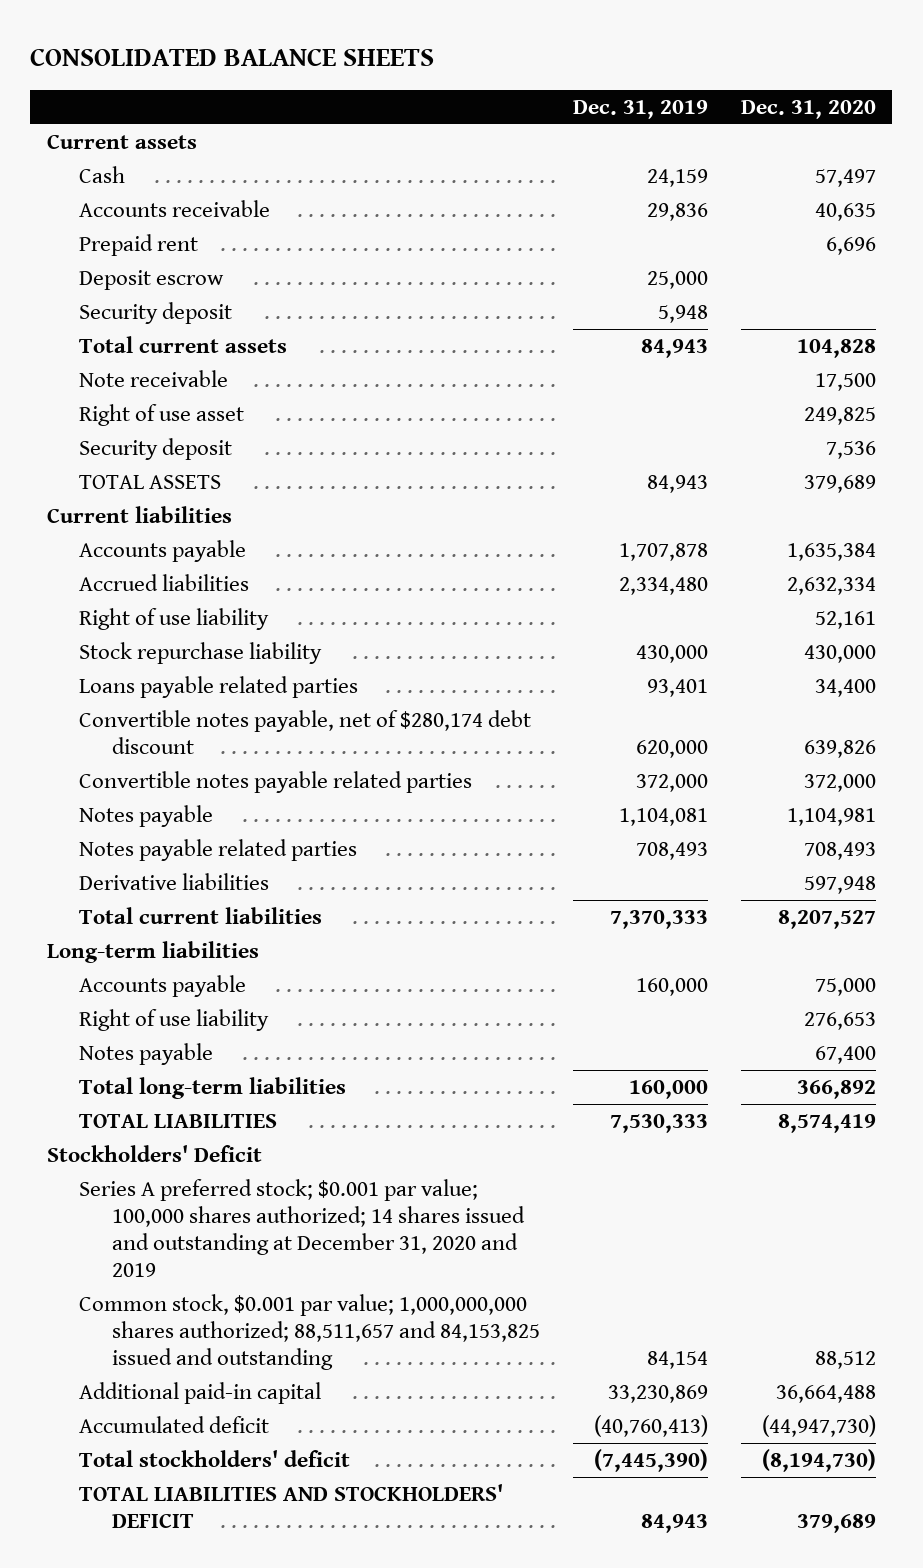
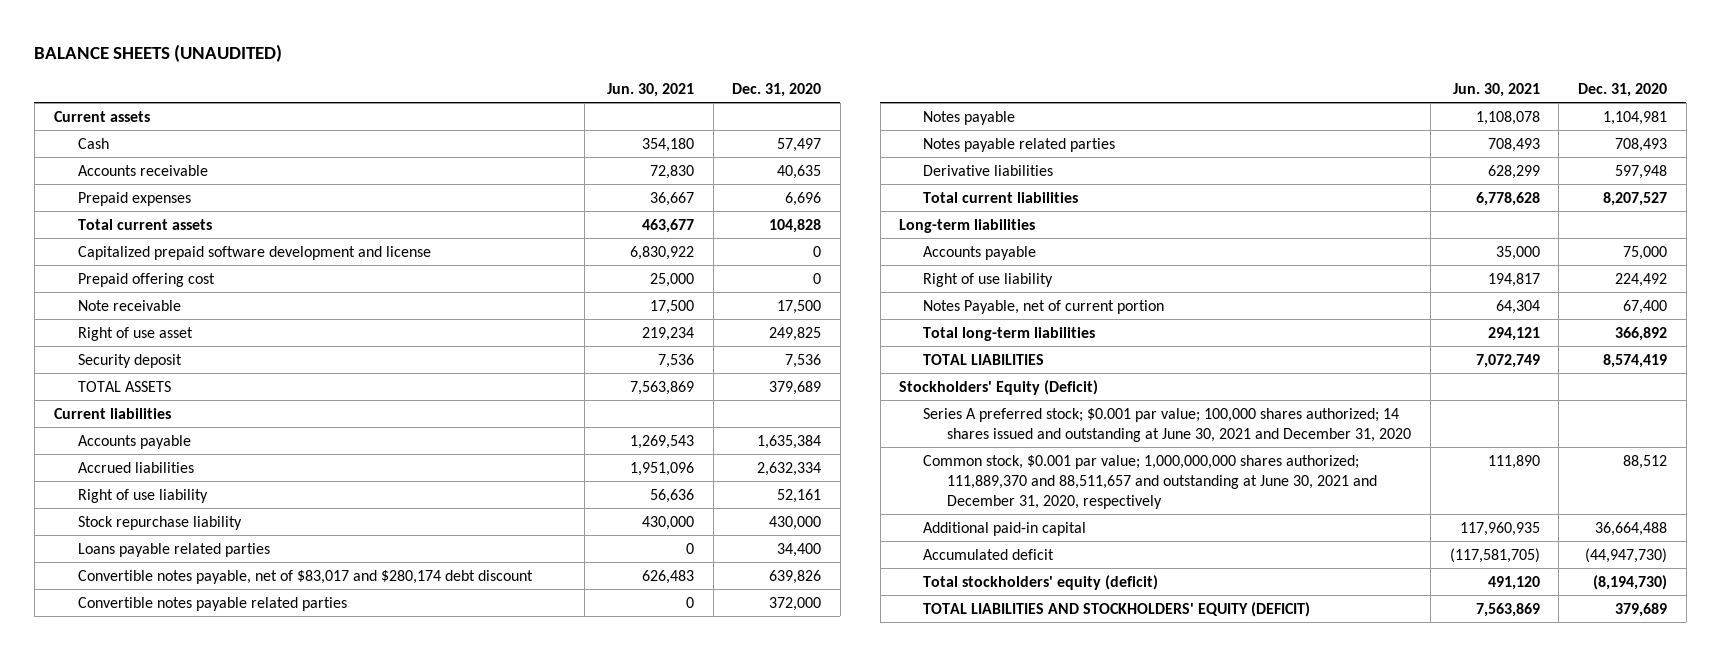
- CONSOLIDATED BALANCE SHEETS
+ BALANCE SHEETS (UNAUDITED)
- | Dec. 31, 2019 | Dec. 31, 2020
+ | Jun. 30, 2021 | Dec. 31, 2020
- Prepaid rent | | 6,696
- Deposit escrow | 25,000 |
- Security deposit | 5,948 |
+ Prepaid expenses | 36,667 | 6,696
+ Capitalized prepaid software development and license | 6,830,922 | 0
+ Prepaid offering cost | 25,000 | 0
- Convertible notes payable, net of $280,174 debt discount | 620,000 | 639,826
+ Convertible notes payable, net of $83,017 and $280,174 debt discount | 626,483 | 639,826
- Right of use liability | | 276,653
- Notes payable | | 67,400
+ Right of use liability | 194,817 | 224,492
+ Notes Payable, net of current portion | 64,304 | 67,400
- Stockholders' Deficit
- Series A preferred stock; $0.001 par value; 100,000 shares authorized; 14 shares issued and outstanding at December 31, 2020 and 2019
- Common stock, $0.001 par value; 1,000,000,000 shares authorized; 88,511,657 and 84,153,825 issued and outstanding | 84,154 | 88,512
+ Stockholders' Equity (Deficit)
+ Series A preferred stock; $0.001 par value; 100,000 shares authorized; 14 shares issued and outstanding at June 30, 2021 and December 31, 2020
+ Common stock, $0.001 par value; 1,000,000,000 shares authorized; 111,889,370 and 88,511,657 and outstanding at June 30, 2021 and December 31, 2020, respectively | 111,890 | 88,512
- Total stockholders' deficit | (7,445,390) | (8,194,730)
- TOTAL LIABILITIES AND STOCKHOLDERS' DEFICIT | 84,943 | 379,689
+ Total stockholders' equity (deficit) | 491,120 | (8,194,730)
+ TOTAL LIABILITIES AND STOCKHOLDERS' EQUITY (DEFICIT) | 7,563,869 | 379,689

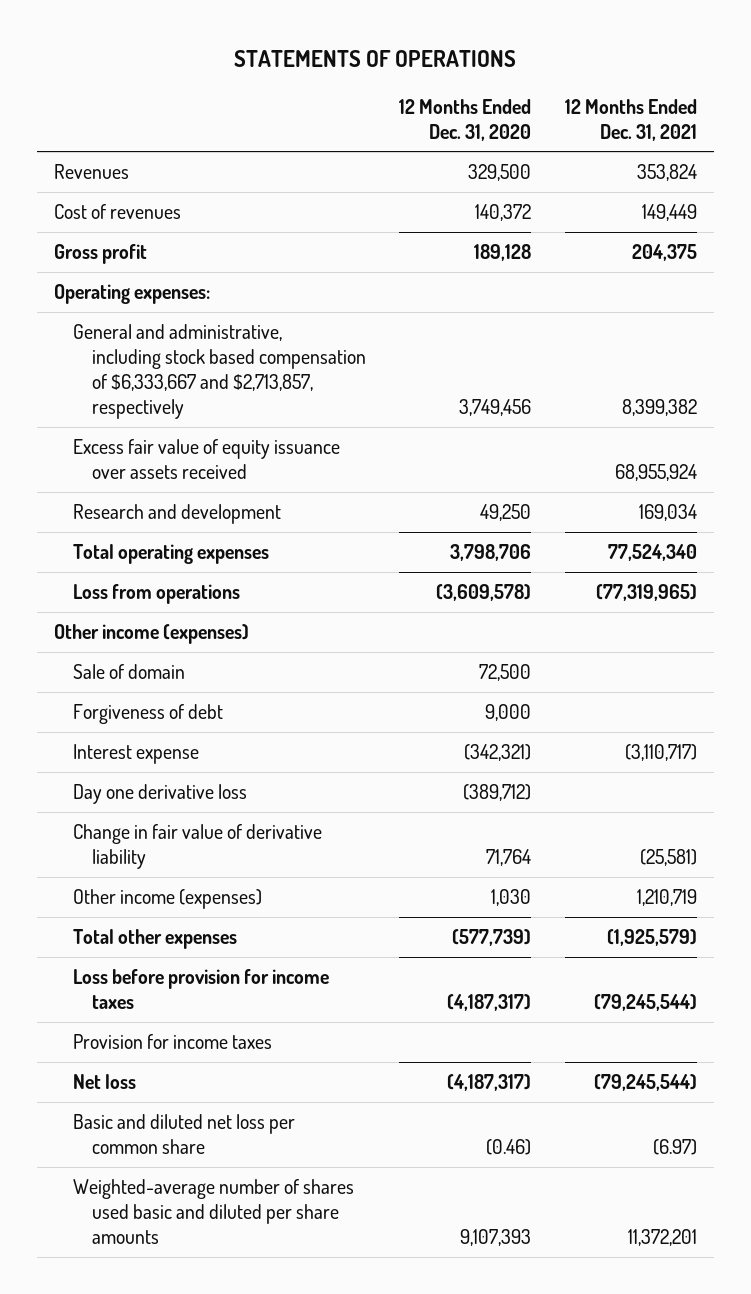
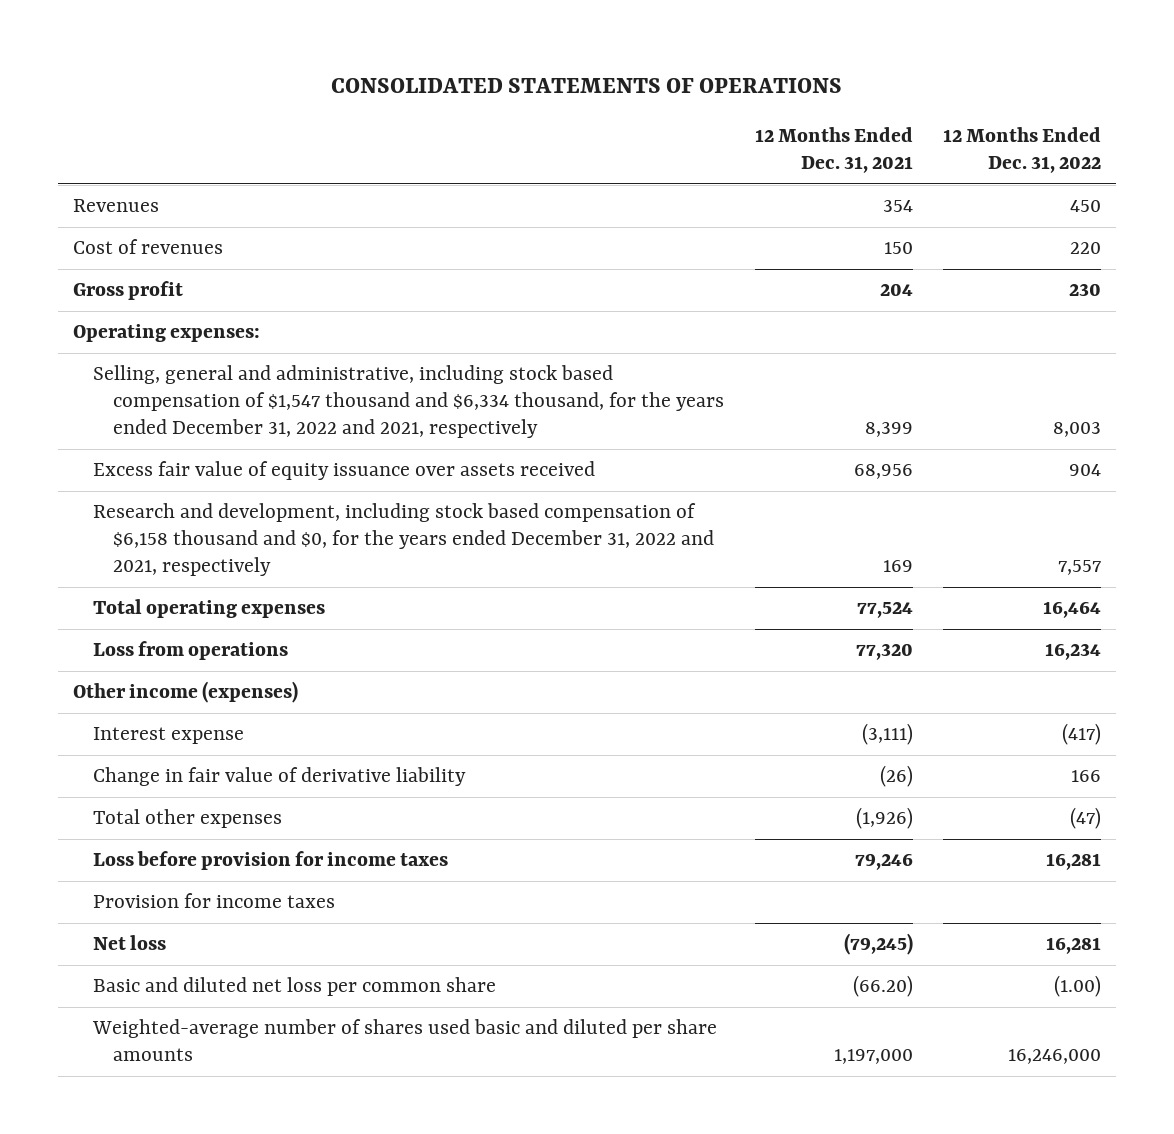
- STATEMENTS OF OPERATIONS
+ CONSOLIDATED STATEMENTS OF OPERATIONS
- | 12 Months Ended Dec. 31, 2020 | 12 Months Ended Dec. 31, 2021
+ | 12 Months Ended Dec. 31, 2021 | 12 Months Ended Dec. 31, 2022
- Revenues | 329,500 | 353,824
- Cost of revenues | 140,372 | 149,449
- Gross profit | 189,128 | 204,375
+ Revenues | 354 | 450
+ Cost of revenues | 150 | 220
+ Gross profit | 204 | 230
- General and administrative, including stock based compensation of $6,333,667 and $2,713,857, respectively | 3,749,456 | 8,399,382
- Excess fair value of equity issuance over assets received | | 68,955,924
- Research and development | 49,250 | 169,034
- Total operating expenses | 3,798,706 | 77,524,340
- Loss from operations | (3,609,578) | (77,319,965)
+ Selling, general and administrative, including stock based compensation of $1,547 thousand and $6,334 thousand, for the years ended December 31, 2022 and 2021, respectively | 8,399 | 8,003
+ Excess fair value of equity issuance over assets received | 68,956 | 904
+ Research and development, including stock based compensation of $6,158 thousand and $0, for the years ended December 31, 2022 and 2021, respectively | 169 | 7,557
+ Total operating expenses | 77,524 | 16,464
+ Loss from operations | 77,320 | 16,234
- Sale of domain | 72,500 |
- Forgiveness of debt | 9,000 |
- Interest expense | (342,321) | (3,110,717)
- Day one derivative loss | (389,712) |
- Change in fair value of derivative liability | 71,764 | (25,581)
- Other income (expenses) | 1,030 | 1,210,719
- Total other expenses | (577,739) | (1,925,579)
- Loss before provision for income taxes | (4,187,317) | (79,245,544)
+ Interest expense | (3,111) | (417)
+ Change in fair value of derivative liability | (26) | 166
+ Total other expenses | (1,926) | (47)
+ Loss before provision for income taxes | 79,246 | 16,281
- Net loss | (4,187,317) | (79,245,544)
- Basic and diluted net loss per common share | (0.46) | (6.97)
- Weighted-average number of shares used basic and diluted per share amounts | 9,107,393 | 11,372,201
+ Net loss | (79,245) | 16,281
+ Basic and diluted net loss per common share | (66.20) | (1.00)
+ Weighted-average number of shares used basic and diluted per share amounts | 1,197,000 | 16,246,000

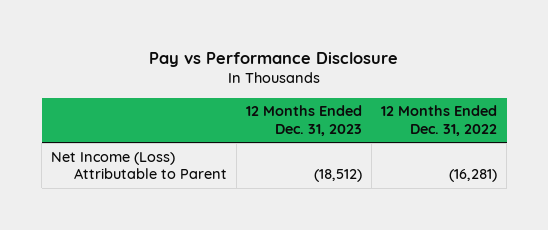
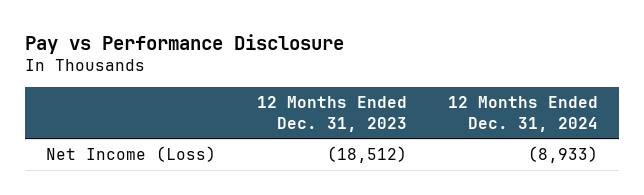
- | 12 Months Ended Dec. 31, 2023 | 12 Months Ended Dec. 31, 2022
+ | 12 Months Ended Dec. 31, 2023 | 12 Months Ended Dec. 31, 2024
- Net Income (Loss) Attributable to Parent | (18,512) | (16,281)
+ Net Income (Loss) | (18,512) | (8,933)

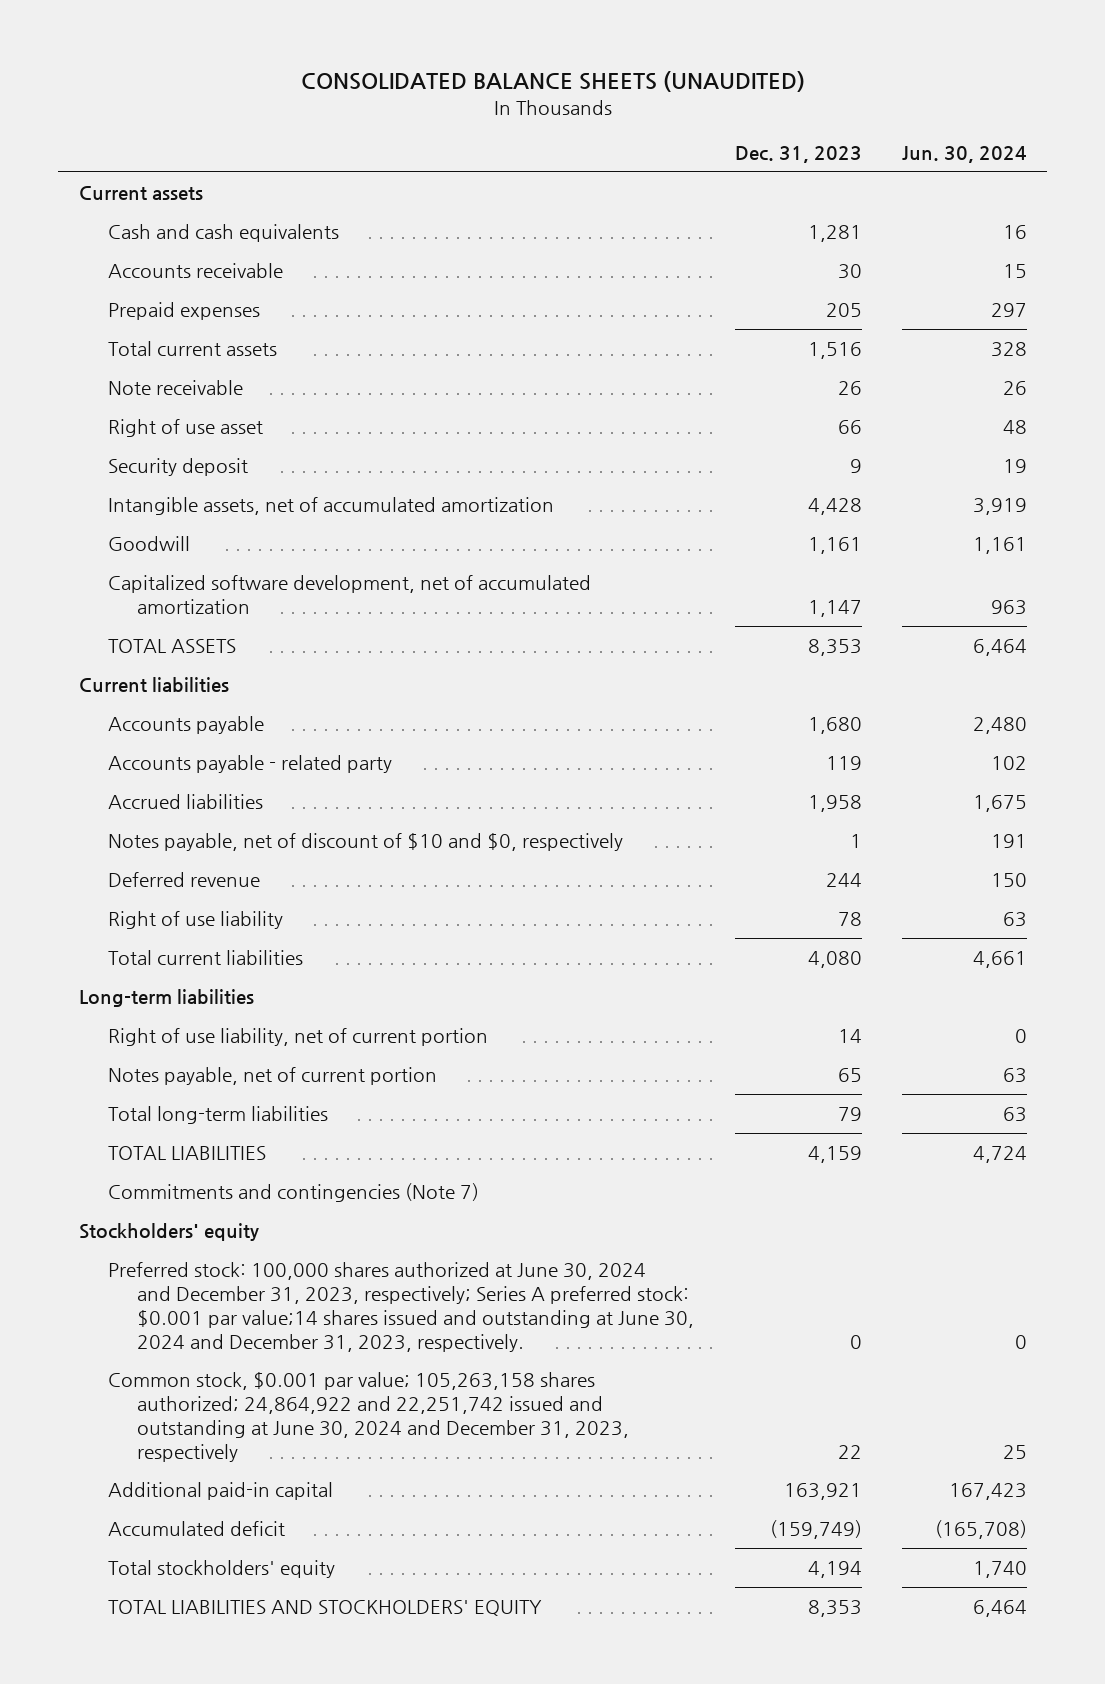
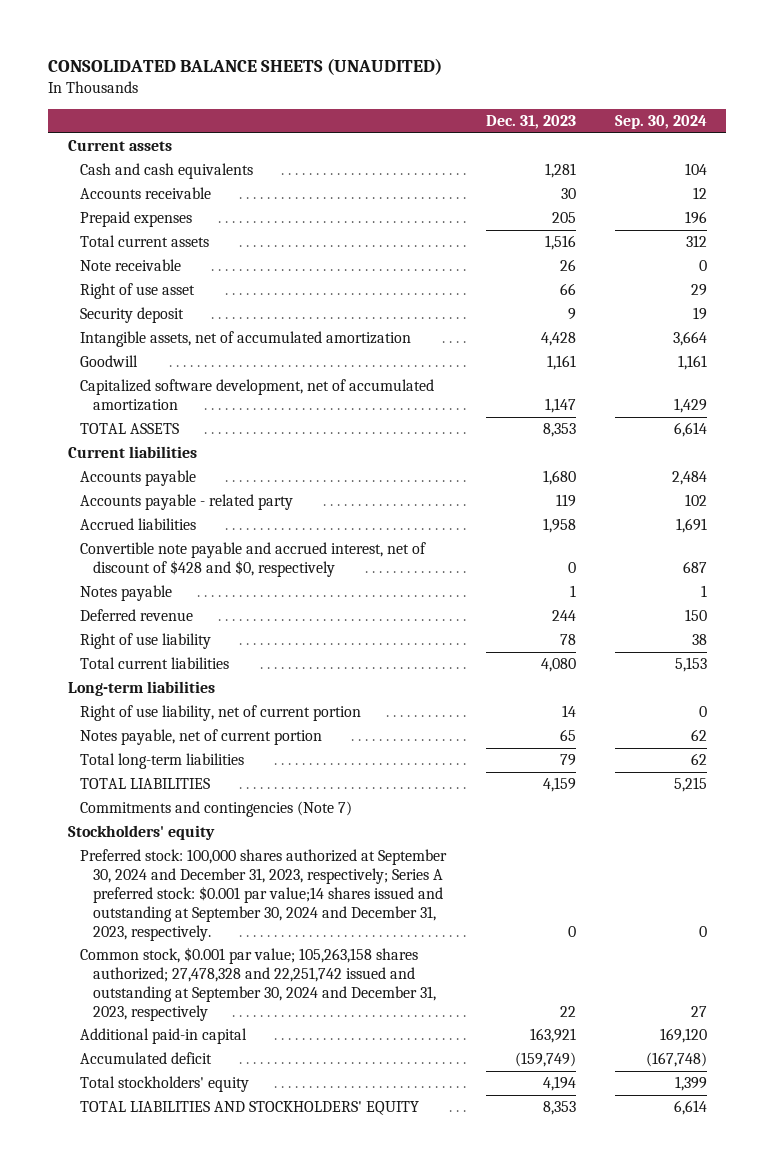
- | Dec. 31, 2023 | Jun. 30, 2024
+ | Dec. 31, 2023 | Sep. 30, 2024
- Notes payable, net of discount of $10 and $0, respectively | 1 | 191
+ Convertible note payable and accrued interest, net of discount of $428 and $0, respectively | 0 | 687
+ Notes payable | 1 | 1
- Preferred stock: 100,000 shares authorized at June 30, 2024 and December 31, 2023, respectively; Series A preferred stock: $0.001 par value;14 shares issued and outstanding at June 30, 2024 and December 31, 2023, respectively. | 0 | 0
- Common stock, $0.001 par value; 105,263,158 shares authorized; 24,864,922 and 22,251,742 issued and outstanding at June 30, 2024 and December 31, 2023, respectively | 22 | 25
+ Preferred stock: 100,000 shares authorized at September 30, 2024 and December 31, 2023, respectively; Series A preferred stock: $0.001 par value;14 shares issued and outstanding at September 30, 2024 and December 31, 2023, respectively. | 0 | 0
+ Common stock, $0.001 par value; 105,263,158 shares authorized; 27,478,328 and 22,251,742 issued and outstanding at September 30, 2024 and December 31, 2023, respectively | 22 | 27

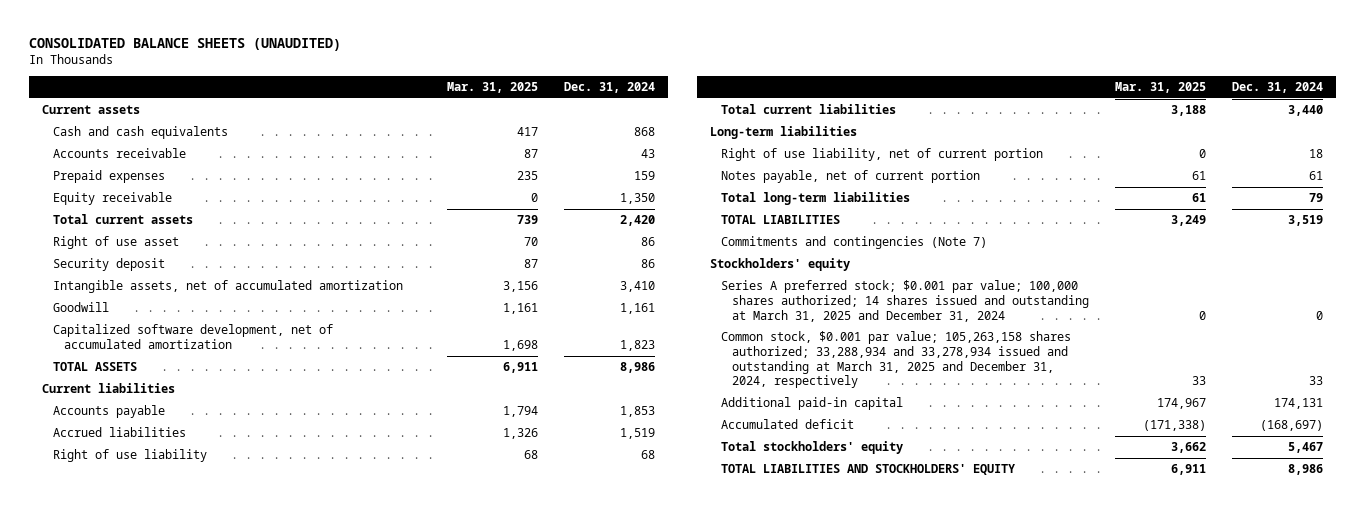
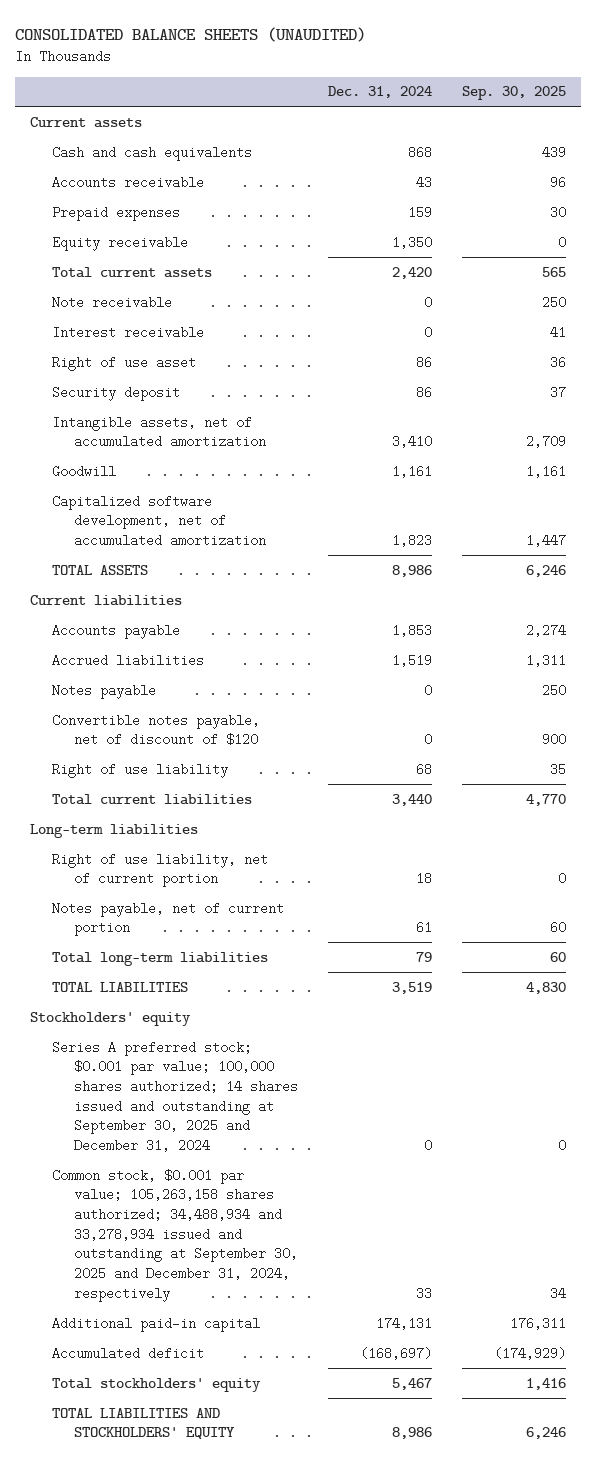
- | Mar. 31, 2025 | Dec. 31, 2024
+ | Dec. 31, 2024 | Sep. 30, 2025
+ Note receivable | 0 | 250
+ Interest receivable | 0 | 41
+ Notes payable | 0 | 250
+ Convertible notes payable, net of discount of $120 | 0 | 900
- Commitments and contingencies (Note 7)
- Series A preferred stock; $0.001 par value; 100,000 shares authorized; 14 shares issued and outstanding at March 31, 2025 and December 31, 2024 | 0 | 0
- Common stock, $0.001 par value; 105,263,158 shares authorized; 33,288,934 and 33,278,934 issued and outstanding at March 31, 2025 and December 31, 2024, respectively | 33 | 33
+ Series A preferred stock; $0.001 par value; 100,000 shares authorized; 14 shares issued and outstanding at September 30, 2025 and December 31, 2024 | 0 | 0
+ Common stock, $0.001 par value; 105,263,158 shares authorized; 34,488,934 and 33,278,934 issued and outstanding at September 30, 2025 and December 31, 2024, respectively | 33 | 34

